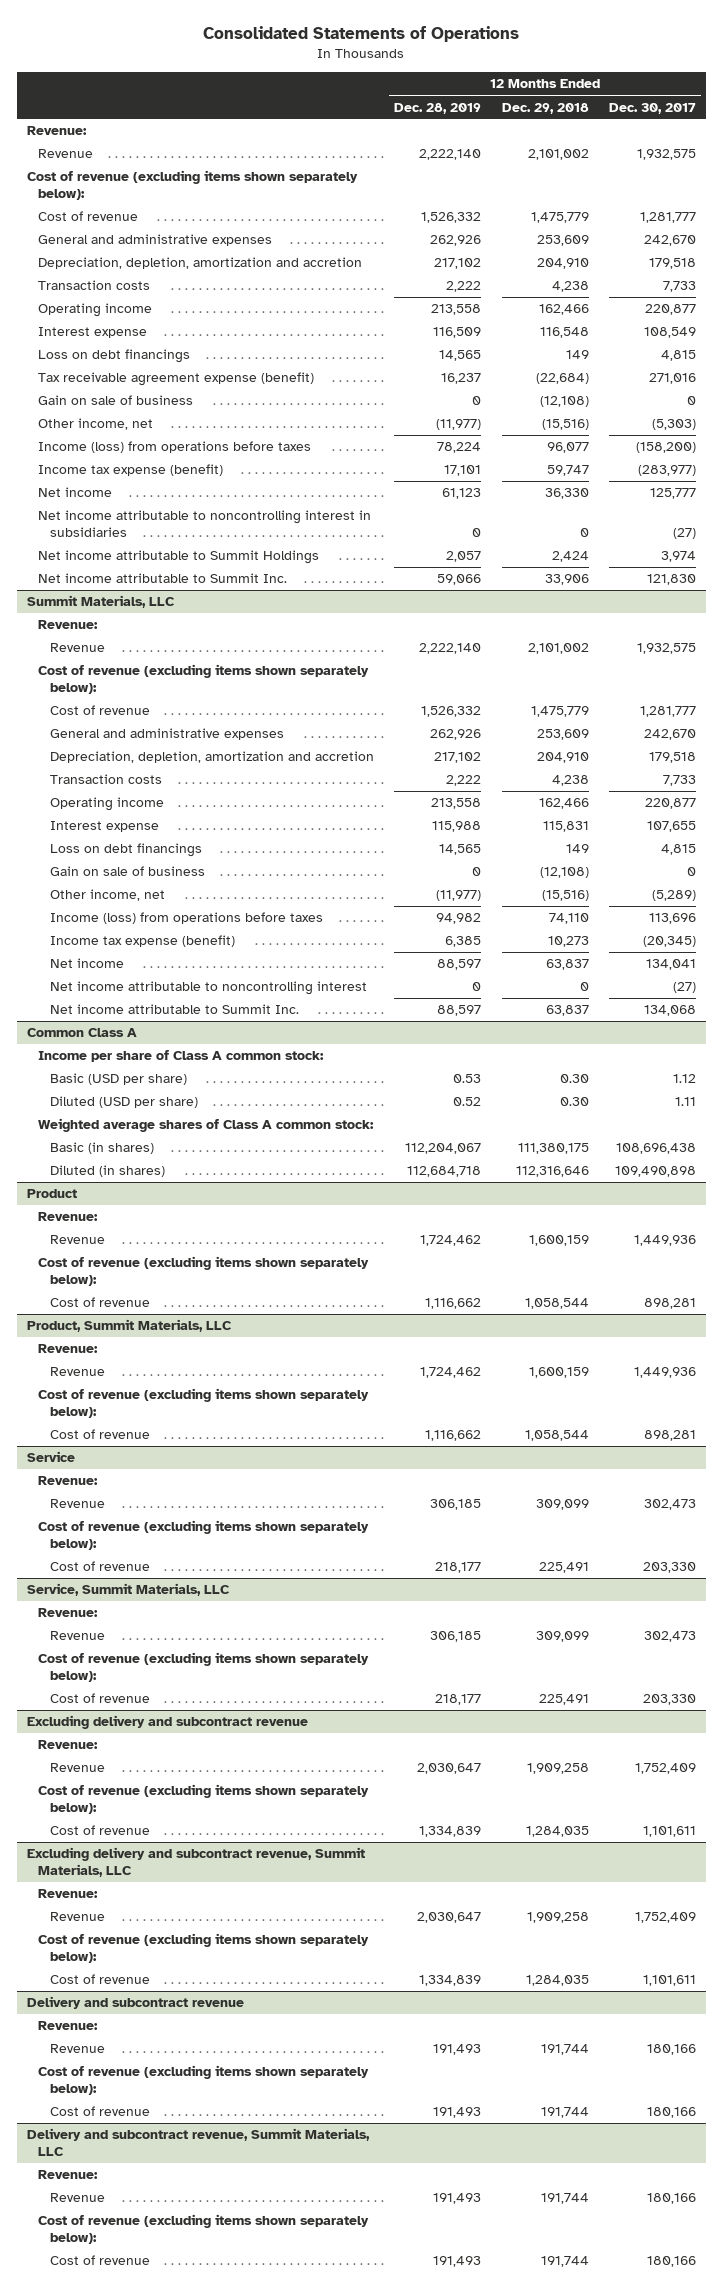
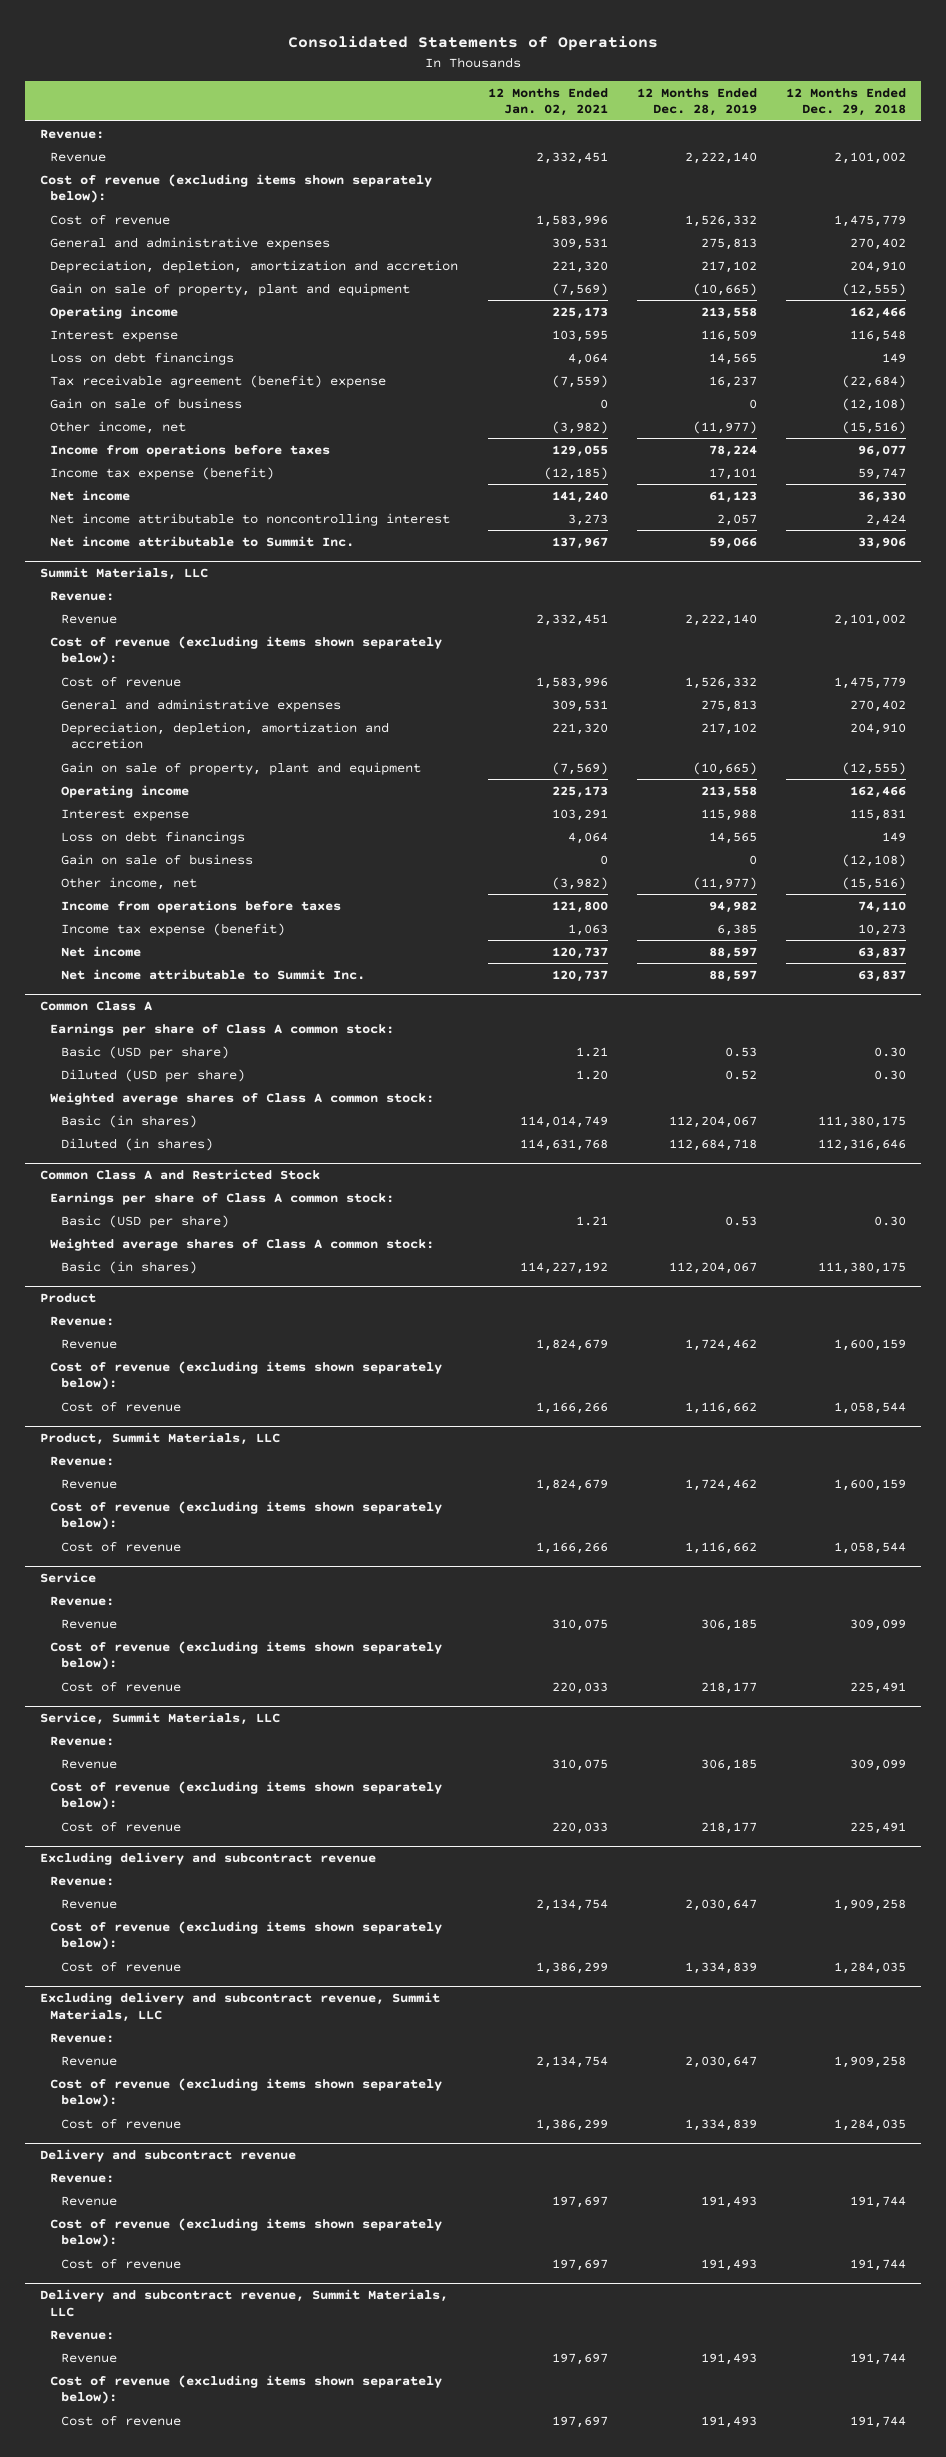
- | 12 Months Ended Dec. 28, 2019 | 12 Months Ended Dec. 29, 2018 | 12 Months Ended Dec. 30, 2017
+ | 12 Months Ended Jan. 02, 2021 | 12 Months Ended Dec. 28, 2019 | 12 Months Ended Dec. 29, 2018
- General and administrative expenses | 262,926 | 253,609 | 242,670
+ General and administrative expenses | 309,531 | 275,813 | 270,402
- Transaction costs | 2,222 | 4,238 | 7,733
+ Gain on sale of property, plant and equipment | (7,569) | (10,665) | (12,555)
- Tax receivable agreement expense (benefit) | 16,237 | (22,684) | 271,016
+ Tax receivable agreement (benefit) expense | (7,559) | 16,237 | (22,684)
- Income (loss) from operations before taxes | 78,224 | 96,077 | (158,200)
+ Income from operations before taxes | 129,055 | 78,224 | 96,077
- Net income attributable to noncontrolling interest in subsidiaries | 0 | 0 | (27)
- Net income attributable to Summit Holdings | 2,057 | 2,424 | 3,974
+ Net income attributable to noncontrolling interest | 3,273 | 2,057 | 2,424
@ Summit Materials, LLC
- General and administrative expenses | 262,926 | 253,609 | 242,670
+ General and administrative expenses | 309,531 | 275,813 | 270,402
- Transaction costs | 2,222 | 4,238 | 7,733
+ Gain on sale of property, plant and equipment | (7,569) | (10,665) | (12,555)
- Income (loss) from operations before taxes | 94,982 | 74,110 | 113,696
+ Income from operations before taxes | 121,800 | 94,982 | 74,110
- Net income attributable to noncontrolling interest | 0 | 0 | (27)
@ Common Class A
- Income per share of Class A common stock:
+ Earnings per share of Class A common stock:
+ Common Class A and Restricted Stock
+ Earnings per share of Class A common stock:
+ Basic (USD per share) | 1.21 | 0.53 | 0.30
+ Weighted average shares of Class A common stock:
+ Basic (in shares) | 114,227,192 | 112,204,067 | 111,380,175

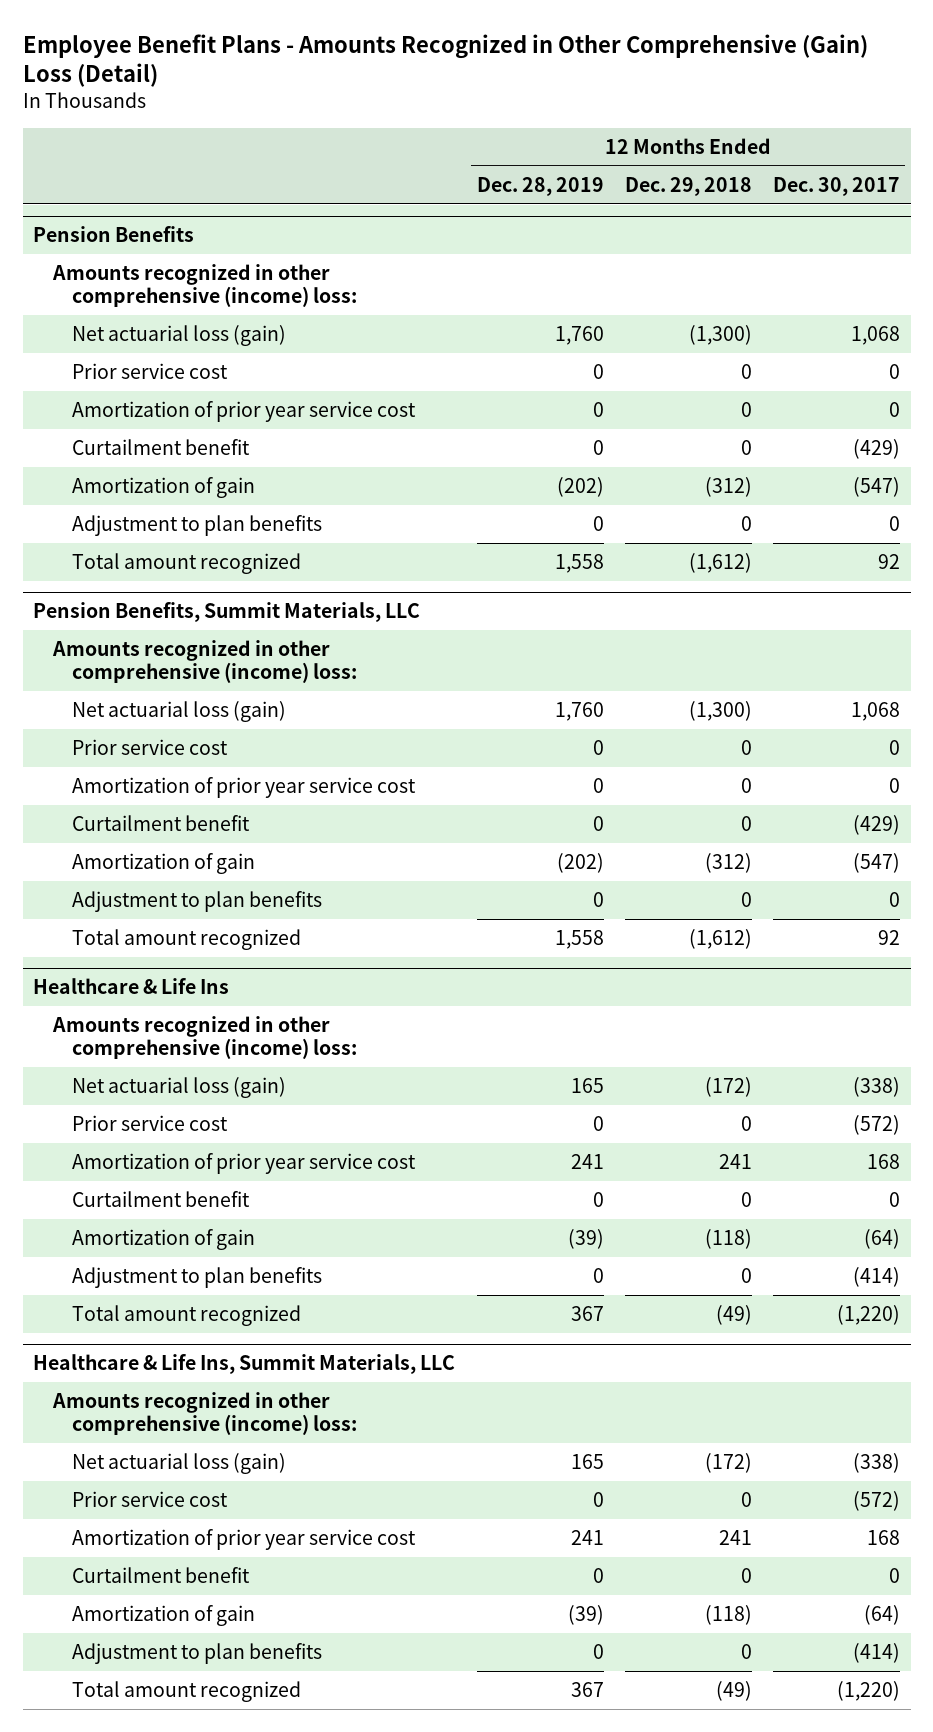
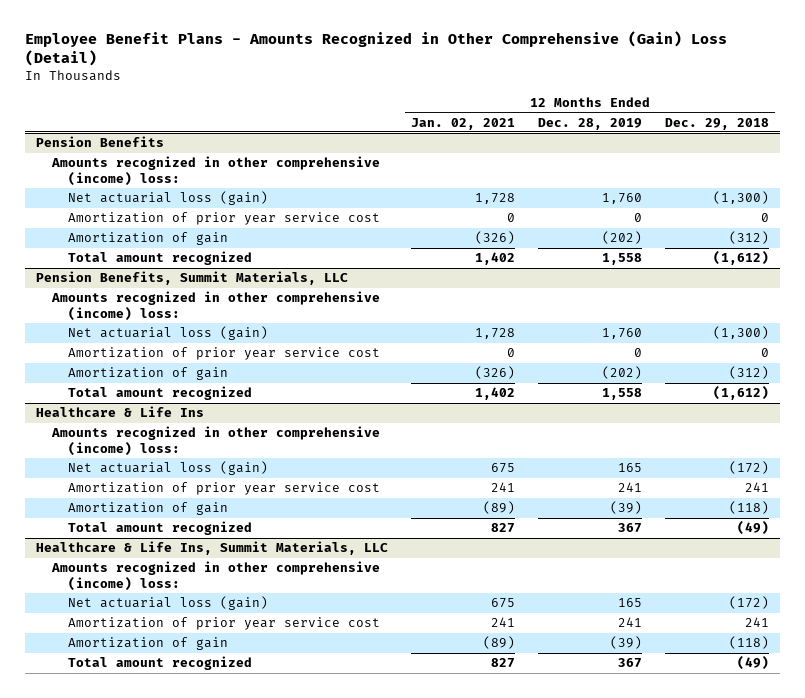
- | 12 Months Ended Dec. 28, 2019 | 12 Months Ended Dec. 29, 2018 | 12 Months Ended Dec. 30, 2017
+ | 12 Months Ended Jan. 02, 2021 | 12 Months Ended Dec. 28, 2019 | 12 Months Ended Dec. 29, 2018
@ Pension Benefits
- Prior service cost | 0 | 0 | 0
- Curtailment benefit | 0 | 0 | (429)
- Adjustment to plan benefits | 0 | 0 | 0
@ Pension Benefits, Summit Materials, LLC
- Prior service cost | 0 | 0 | 0
- Curtailment benefit | 0 | 0 | (429)
- Adjustment to plan benefits | 0 | 0 | 0
@ Healthcare & Life Ins
- Prior service cost | 0 | 0 | (572)
- Curtailment benefit | 0 | 0 | 0
- Adjustment to plan benefits | 0 | 0 | (414)
@ Healthcare & Life Ins, Summit Materials, LLC
- Prior service cost | 0 | 0 | (572)
- Curtailment benefit | 0 | 0 | 0
- Adjustment to plan benefits | 0 | 0 | (414)

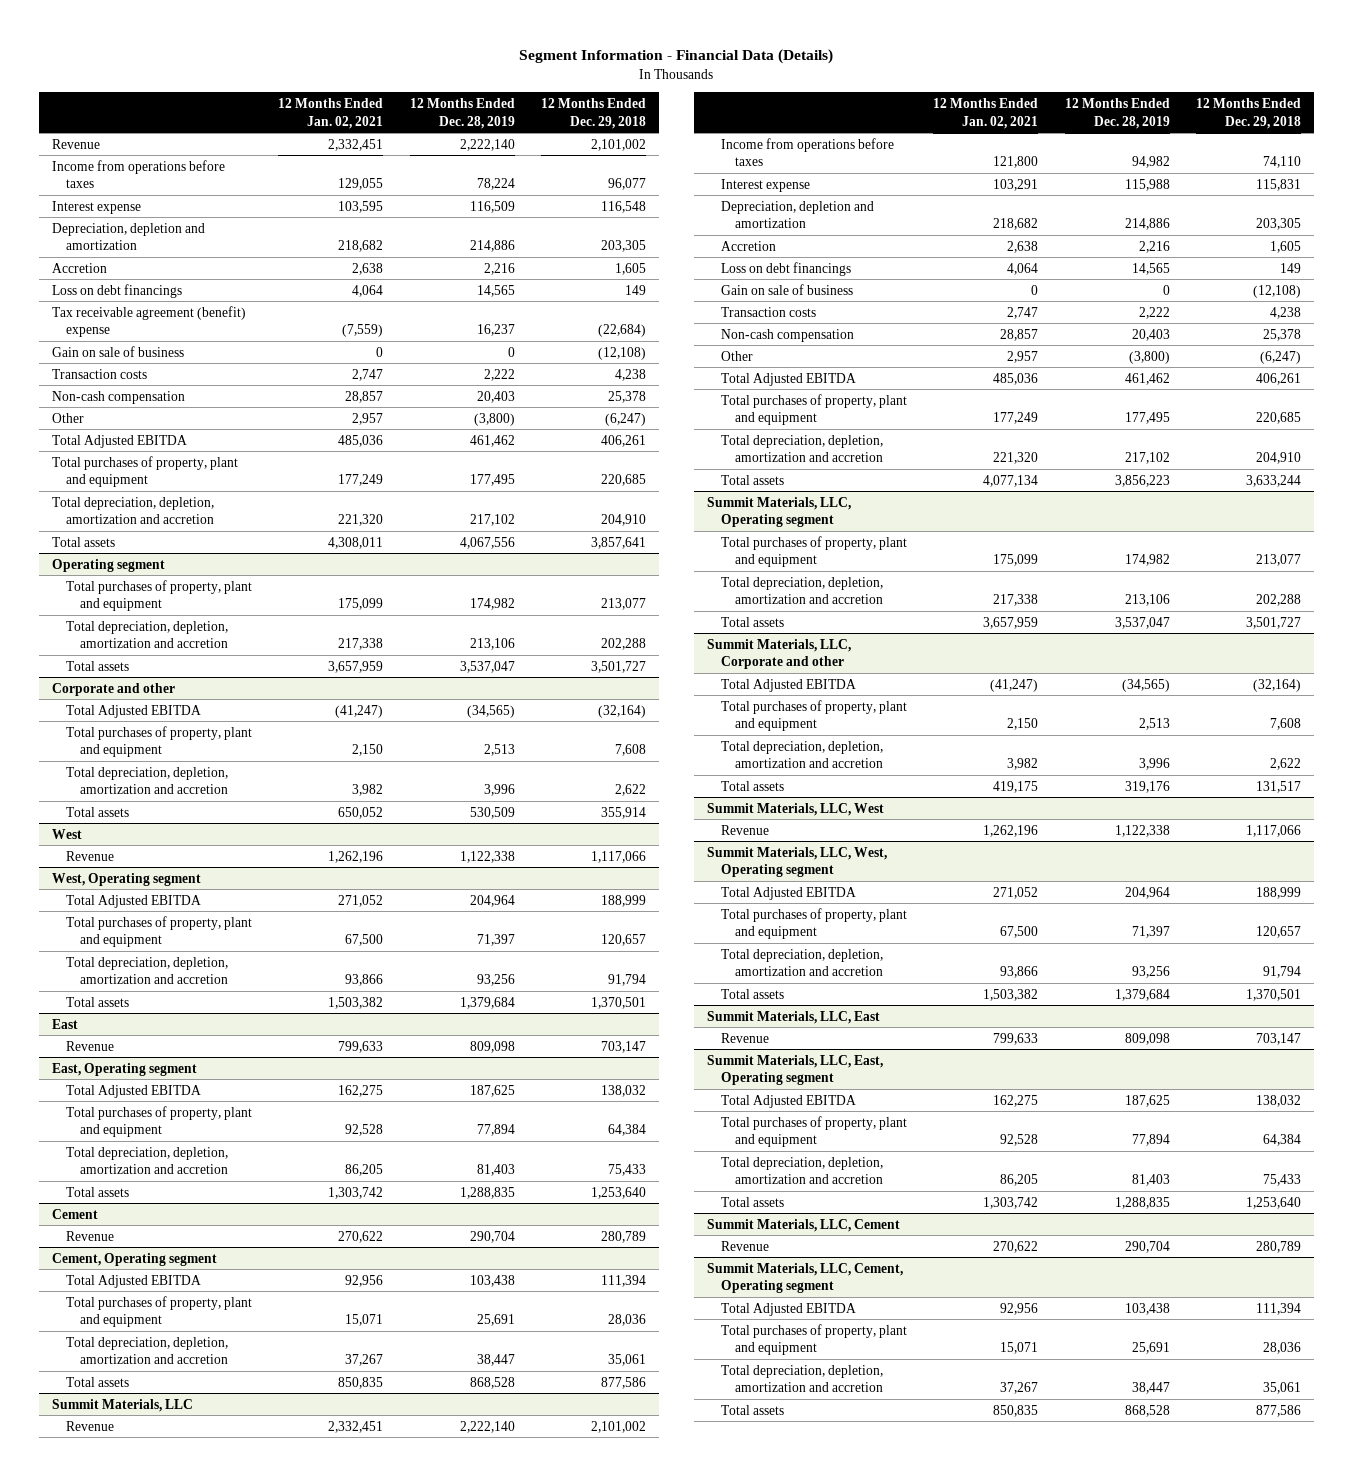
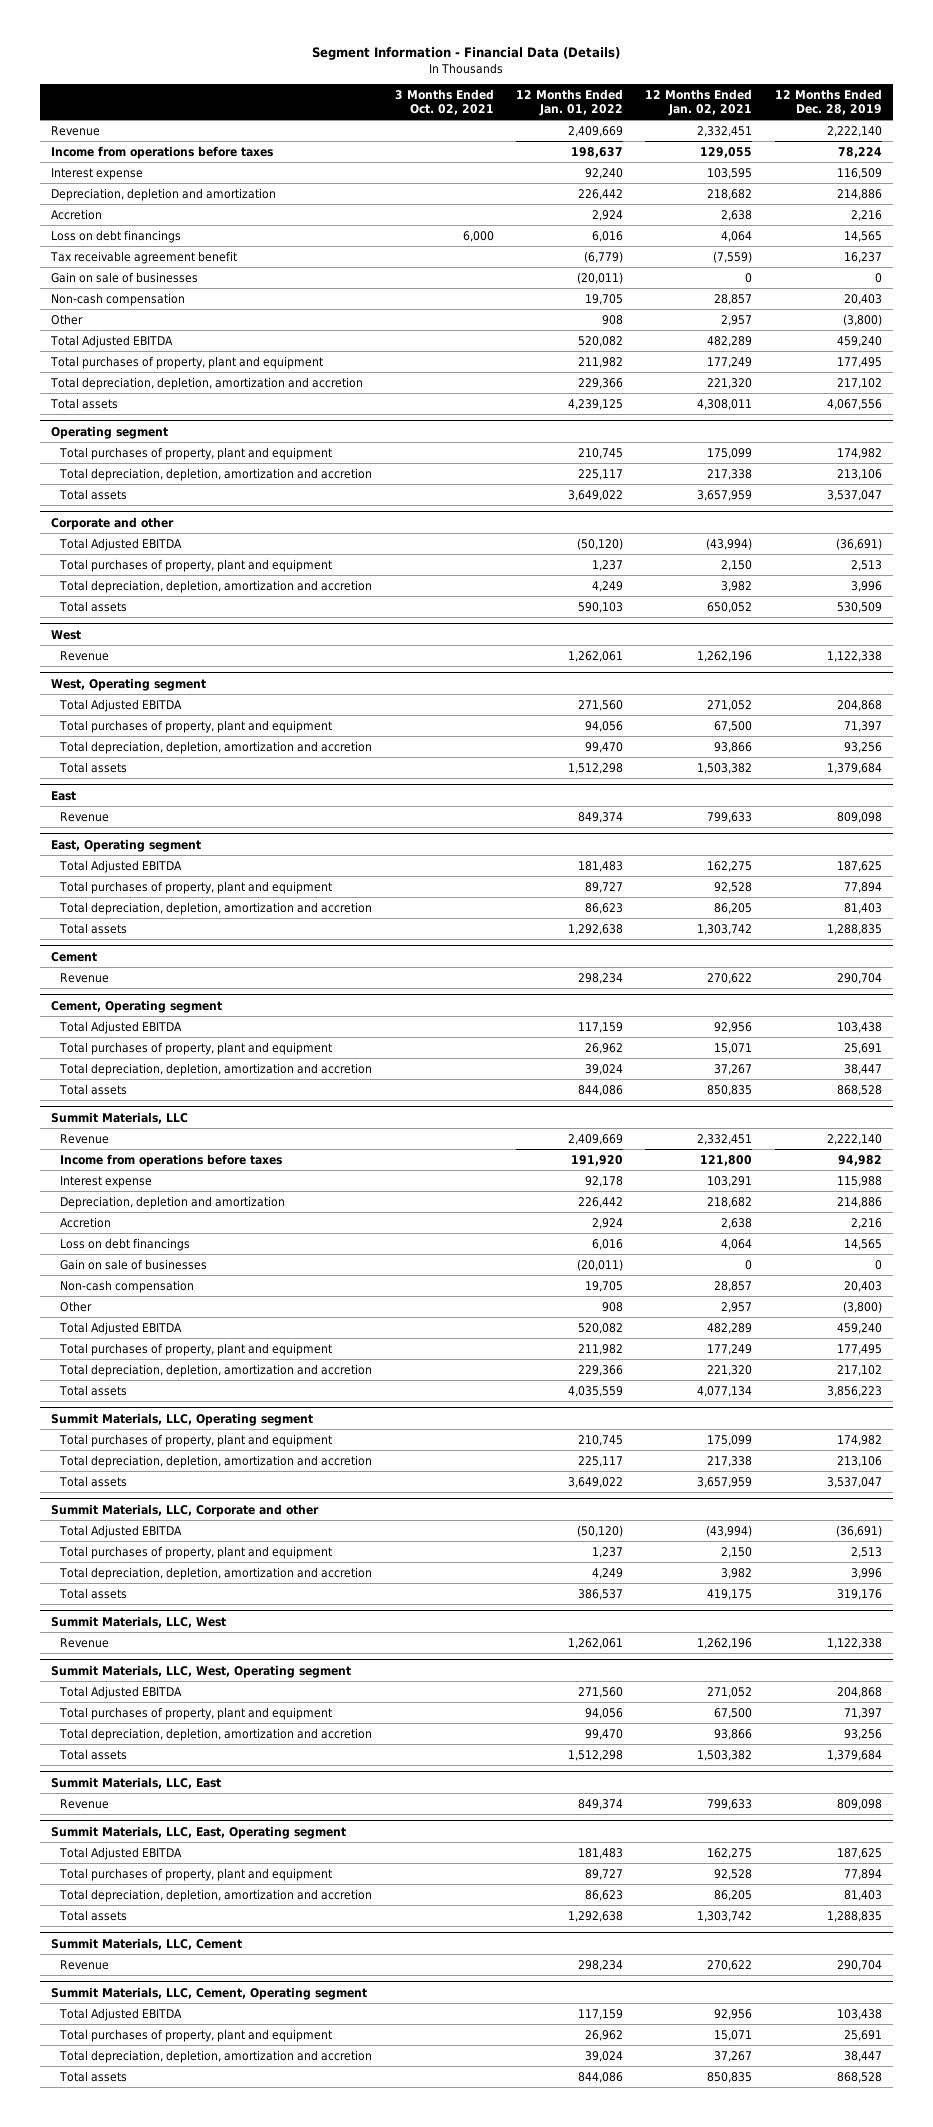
- | 12 Months Ended Jan. 02, 2021 | 12 Months Ended Dec. 28, 2019 | 12 Months Ended Dec. 29, 2018
+ | 3 Months Ended Oct. 02, 2021 | 12 Months Ended Jan. 01, 2022 | 12 Months Ended Jan. 02, 2021 | 12 Months Ended Dec. 28, 2019
- Tax receivable agreement (benefit) expense | (7,559) | 16,237 | (22,684)
- Gain on sale of business | 0 | 0 | (12,108)
- Transaction costs | 2,747 | 2,222 | 4,238
+ Tax receivable agreement benefit | | (6,779) | (7,559) | 16,237
+ Gain on sale of businesses | | (20,011) | 0 | 0
- Total Adjusted EBITDA | 485,036 | 461,462 | 406,261
+ Total Adjusted EBITDA | | 520,082 | 482,289 | 459,240
@ Corporate and other
- Total Adjusted EBITDA | (41,247) | (34,565) | (32,164)
+ Total Adjusted EBITDA | | (50,120) | (43,994) | (36,691)
@ West, Operating segment
- Total Adjusted EBITDA | 271,052 | 204,964 | 188,999
+ Total Adjusted EBITDA | | 271,560 | 271,052 | 204,868
@ Summit Materials, LLC
- Gain on sale of business | 0 | 0 | (12,108)
- Transaction costs | 2,747 | 2,222 | 4,238
+ Gain on sale of businesses | | (20,011) | 0 | 0
- Total Adjusted EBITDA | 485,036 | 461,462 | 406,261
+ Total Adjusted EBITDA | | 520,082 | 482,289 | 459,240
@ Summit Materials, LLC, Corporate and other
- Total Adjusted EBITDA | (41,247) | (34,565) | (32,164)
+ Total Adjusted EBITDA | | (50,120) | (43,994) | (36,691)
@ Summit Materials, LLC, West, Operating segment
- Total Adjusted EBITDA | 271,052 | 204,964 | 188,999
+ Total Adjusted EBITDA | | 271,560 | 271,052 | 204,868

